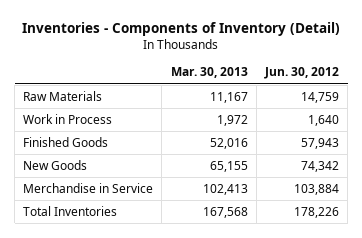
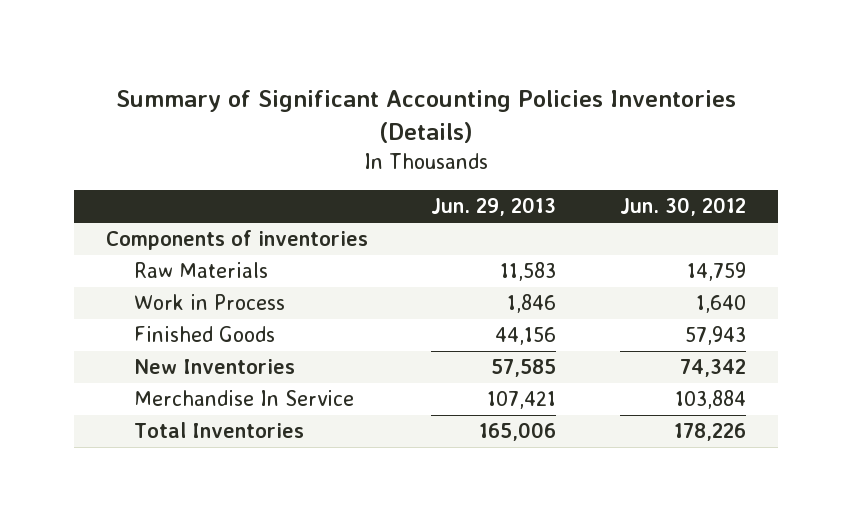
- Inventories - Components of Inventory (Detail)
+ Summary of Significant Accounting Policies Inventories (Details)
- | Mar. 30, 2013 | Jun. 30, 2012
+ | Jun. 29, 2013 | Jun. 30, 2012
+ Components of inventories
- New Goods | 65,155 | 74,342
- Merchandise in Service | 102,413 | 103,884
+ New Inventories | 57,585 | 74,342
+ Merchandise In Service | 107,421 | 103,884

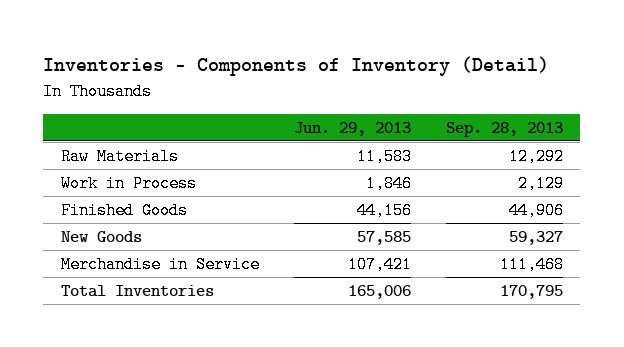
- Summary of Significant Accounting Policies Inventories (Details)
+ Inventories - Components of Inventory (Detail)
- | Jun. 29, 2013 | Jun. 30, 2012
+ | Jun. 29, 2013 | Sep. 28, 2013
- Components of inventories
- New Inventories | 57,585 | 74,342
- Merchandise In Service | 107,421 | 103,884
+ New Goods | 57,585 | 59,327
+ Merchandise in Service | 107,421 | 111,468

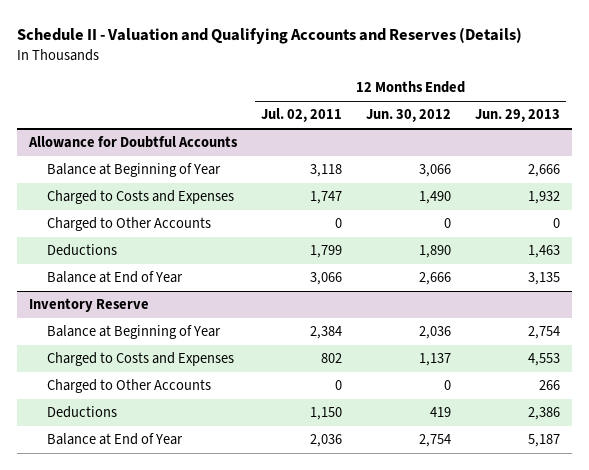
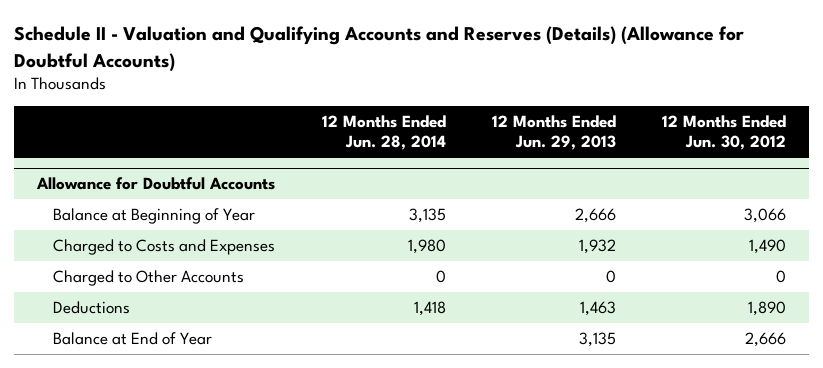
- Schedule II - Valuation and Qualifying Accounts and Reserves (Details)
+ Schedule II - Valuation and Qualifying Accounts and Reserves (Details) (Allowance for Doubtful Accounts)
- | 12 Months Ended Jul. 02, 2011 | 12 Months Ended Jun. 30, 2012 | 12 Months Ended Jun. 29, 2013
+ | 12 Months Ended Jun. 28, 2014 | 12 Months Ended Jun. 29, 2013 | 12 Months Ended Jun. 30, 2012
- Inventory Reserve
- Balance at Beginning of Year | 2,384 | 2,036 | 2,754
- Charged to Costs and Expenses | 802 | 1,137 | 4,553
- Charged to Other Accounts | 0 | 0 | 266
- Deductions | 1,150 | 419 | 2,386
- Balance at End of Year | 2,036 | 2,754 | 5,187

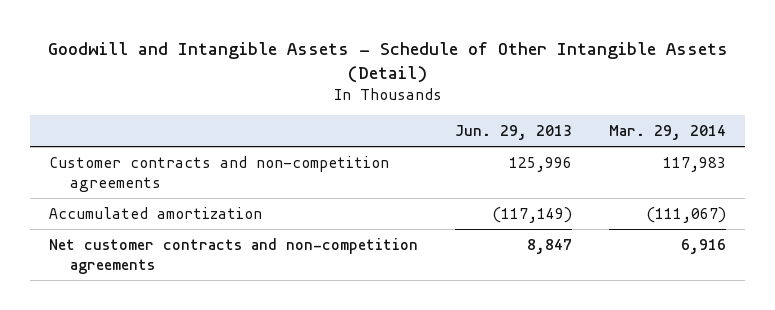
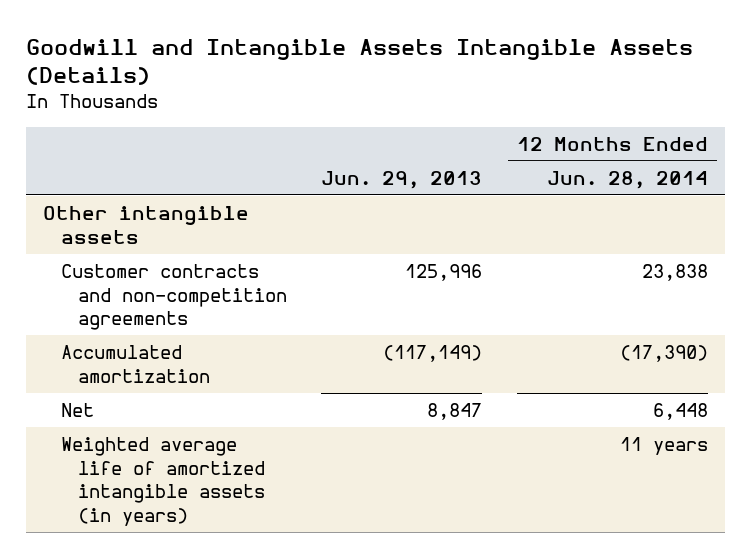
- Goodwill and Intangible Assets - Schedule of Other Intangible Assets (Detail)
+ Goodwill and Intangible Assets Intangible Assets (Details)
- | Jun. 29, 2013 | Mar. 29, 2014
+ | Jun. 29, 2013 | 12 Months Ended Jun. 28, 2014
+ Other intangible assets
- Net customer contracts and non-competition agreements | 8,847 | 6,916
+ Net | 8,847 | 6,448
+ Weighted average life of amortized intangible assets (in years) | | 11 years

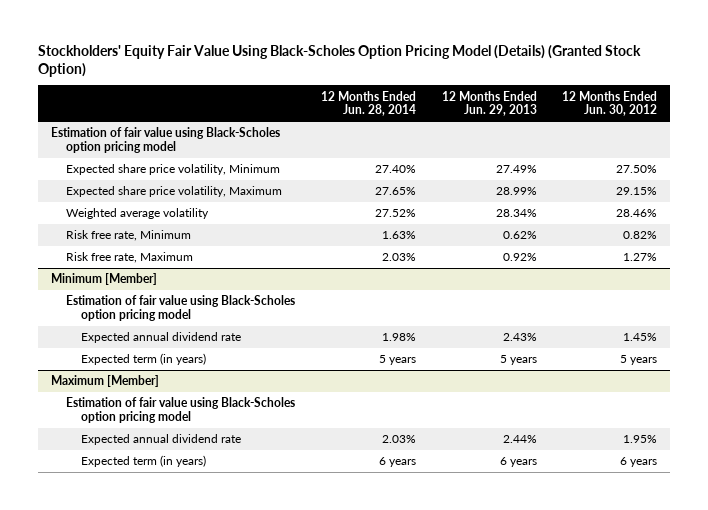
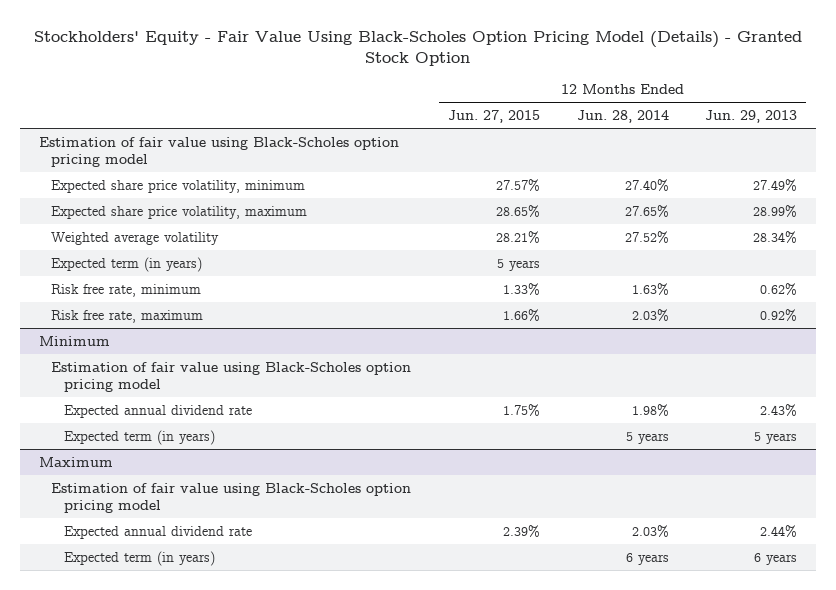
- Stockholders' Equity Fair Value Using Black-Scholes Option Pricing Model (Details) (Granted Stock Option)
+ Stockholders' Equity - Fair Value Using Black-Scholes Option Pricing Model (Details) - Granted Stock Option
- | 12 Months Ended Jun. 28, 2014 | 12 Months Ended Jun. 29, 2013 | 12 Months Ended Jun. 30, 2012
+ | 12 Months Ended Jun. 27, 2015 | 12 Months Ended Jun. 28, 2014 | 12 Months Ended Jun. 29, 2013
- Expected share price volatility, Minimum | 27.40% | 27.49% | 27.50%
- Expected share price volatility, Maximum | 27.65% | 28.99% | 29.15%
+ Expected share price volatility, minimum | 27.57% | 27.40% | 27.49%
+ Expected share price volatility, maximum | 28.65% | 27.65% | 28.99%
- Risk free rate, Minimum | 1.63% | 0.62% | 0.82%
- Risk free rate, Maximum | 2.03% | 0.92% | 1.27%
- Minimum [Member]
+ Expected term (in years) | 5 years | |
+ Risk free rate, minimum | 1.33% | 1.63% | 0.62%
+ Risk free rate, maximum | 1.66% | 2.03% | 0.92%
+ Minimum
- Maximum [Member]
+ Maximum

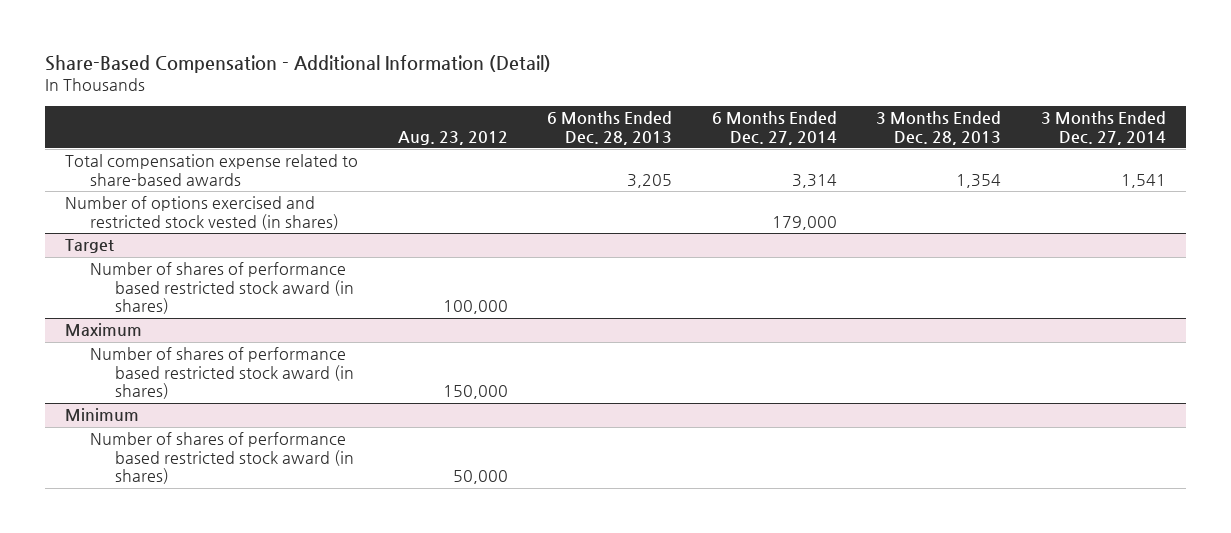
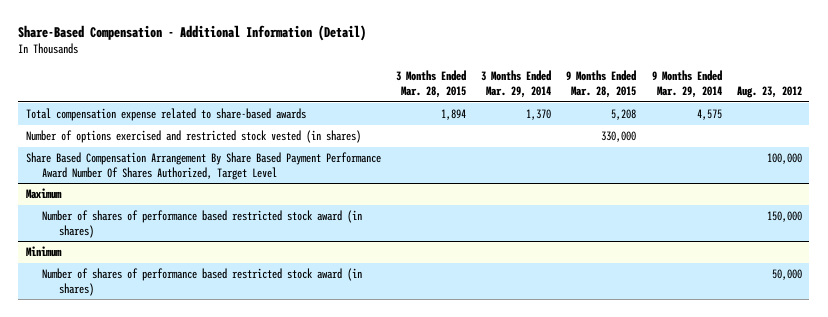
- | Aug. 23, 2012 | 6 Months Ended Dec. 28, 2013 | 6 Months Ended Dec. 27, 2014 | 3 Months Ended Dec. 28, 2013 | 3 Months Ended Dec. 27, 2014
+ | 3 Months Ended Mar. 28, 2015 | 3 Months Ended Mar. 29, 2014 | 9 Months Ended Mar. 28, 2015 | 9 Months Ended Mar. 29, 2014 | Aug. 23, 2012
- Target
- Number of shares of performance based restricted stock award (in shares) | 100,000 | | | |
+ Share Based Compensation Arrangement By Share Based Payment Performance Award Number Of Shares Authorized, Target Level | | | | | 100,000

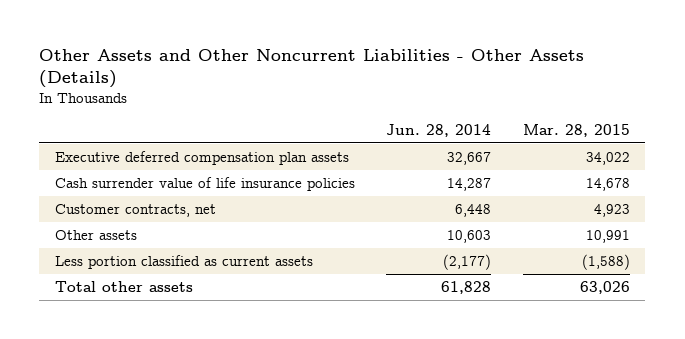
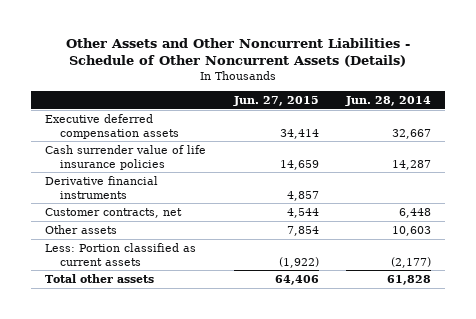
- Other Assets and Other Noncurrent Liabilities - Other Assets (Details)
+ Other Assets and Other Noncurrent Liabilities - Schedule of Other Noncurrent Assets (Details)
- | Jun. 28, 2014 | Mar. 28, 2015
+ | Jun. 27, 2015 | Jun. 28, 2014
- Executive deferred compensation plan assets | 32,667 | 34,022
+ Executive deferred compensation assets | 34,414 | 32,667
+ Derivative financial instruments | 4,857 |
- Less portion classified as current assets | (2,177) | (1,588)
+ Less: Portion classified as current assets | (1,922) | (2,177)

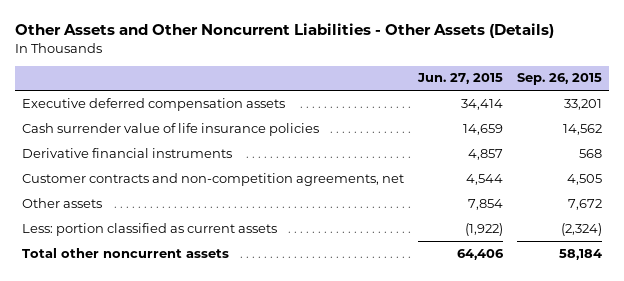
- Other Assets and Other Noncurrent Liabilities - Schedule of Other Noncurrent Assets (Details)
+ Other Assets and Other Noncurrent Liabilities - Other Assets (Details)
- | Jun. 27, 2015 | Jun. 28, 2014
+ | Jun. 27, 2015 | Sep. 26, 2015
- Customer contracts, net | 4,544 | 6,448
+ Customer contracts and non-competition agreements, net | 4,544 | 4,505
- Less: Portion classified as current assets | (1,922) | (2,177)
- Total other assets | 64,406 | 61,828
+ Less: portion classified as current assets | (1,922) | (2,324)
+ Total other noncurrent assets | 64,406 | 58,184

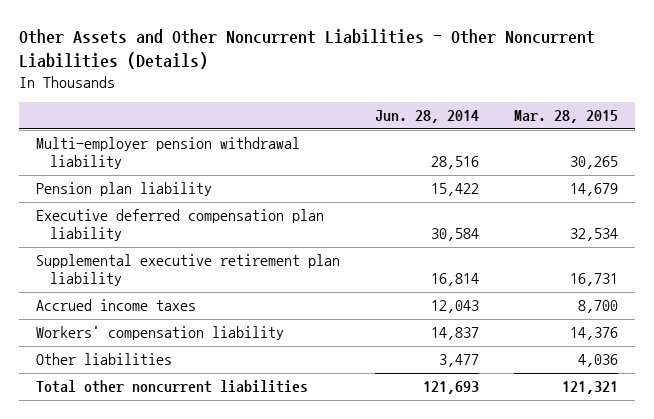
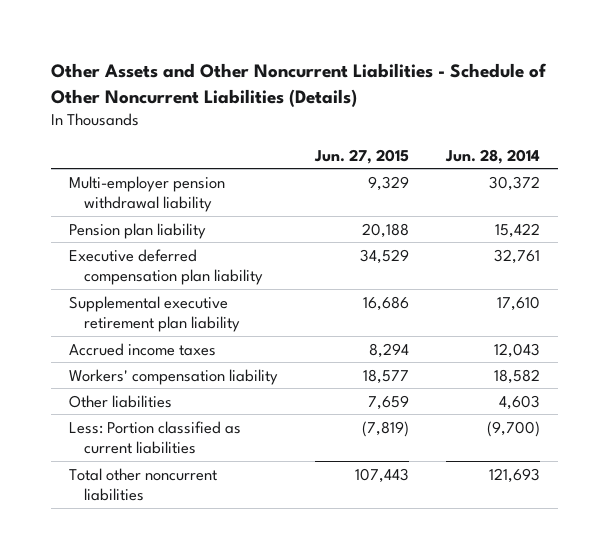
- Other Assets and Other Noncurrent Liabilities - Other Noncurrent Liabilities (Details)
+ Other Assets and Other Noncurrent Liabilities - Schedule of Other Noncurrent Liabilities (Details)
- | Jun. 28, 2014 | Mar. 28, 2015
+ | Jun. 27, 2015 | Jun. 28, 2014
- Multi-employer pension withdrawal liability | 28,516 | 30,265
+ Multi-employer pension withdrawal liability | 9,329 | 30,372
- Executive deferred compensation plan liability | 30,584 | 32,534
- Supplemental executive retirement plan liability | 16,814 | 16,731
+ Executive deferred compensation plan liability | 34,529 | 32,761
+ Supplemental executive retirement plan liability | 16,686 | 17,610
- Workers' compensation liability | 14,837 | 14,376
- Other liabilities | 3,477 | 4,036
+ Workers' compensation liability | 18,577 | 18,582
+ Other liabilities | 7,659 | 4,603
+ Less: Portion classified as current liabilities | (7,819) | (9,700)

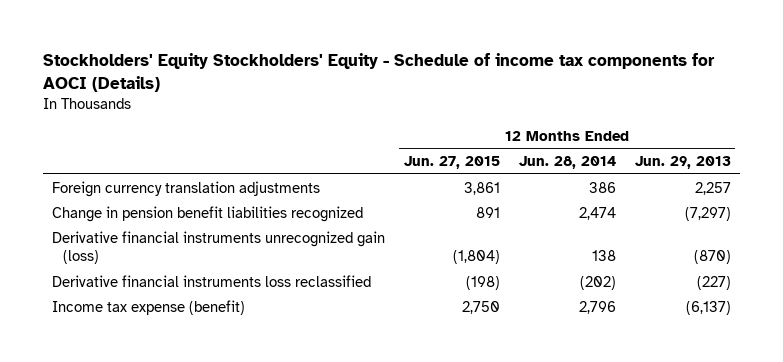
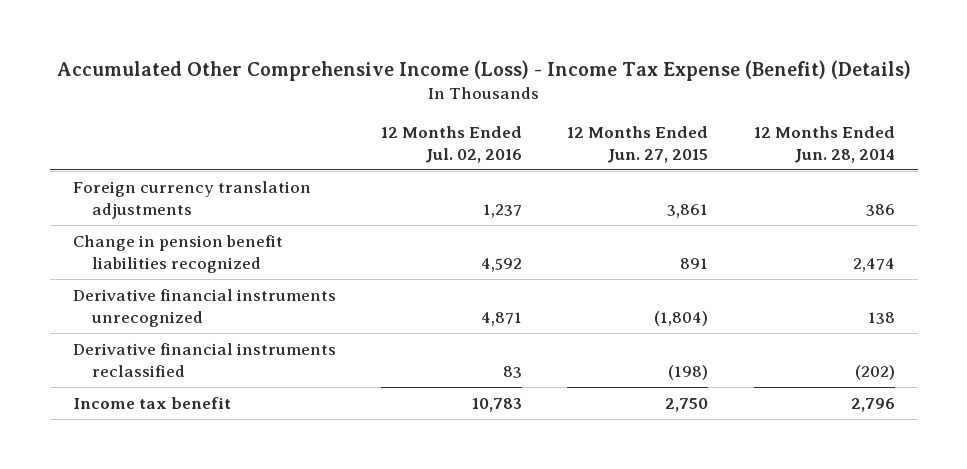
- Stockholders' Equity Stockholders' Equity - Schedule of income tax components for AOCI (Details)
+ Accumulated Other Comprehensive Income (Loss) - Income Tax Expense (Benefit) (Details)
- | 12 Months Ended Jun. 27, 2015 | 12 Months Ended Jun. 28, 2014 | 12 Months Ended Jun. 29, 2013
+ | 12 Months Ended Jul. 02, 2016 | 12 Months Ended Jun. 27, 2015 | 12 Months Ended Jun. 28, 2014
- Derivative financial instruments unrecognized gain (loss) | (1,804) | 138 | (870)
- Derivative financial instruments loss reclassified | (198) | (202) | (227)
- Income tax expense (benefit) | 2,750 | 2,796 | (6,137)
+ Derivative financial instruments unrecognized | 4,871 | (1,804) | 138
+ Derivative financial instruments reclassified | 83 | (198) | (202)
+ Income tax benefit | 10,783 | 2,750 | 2,796

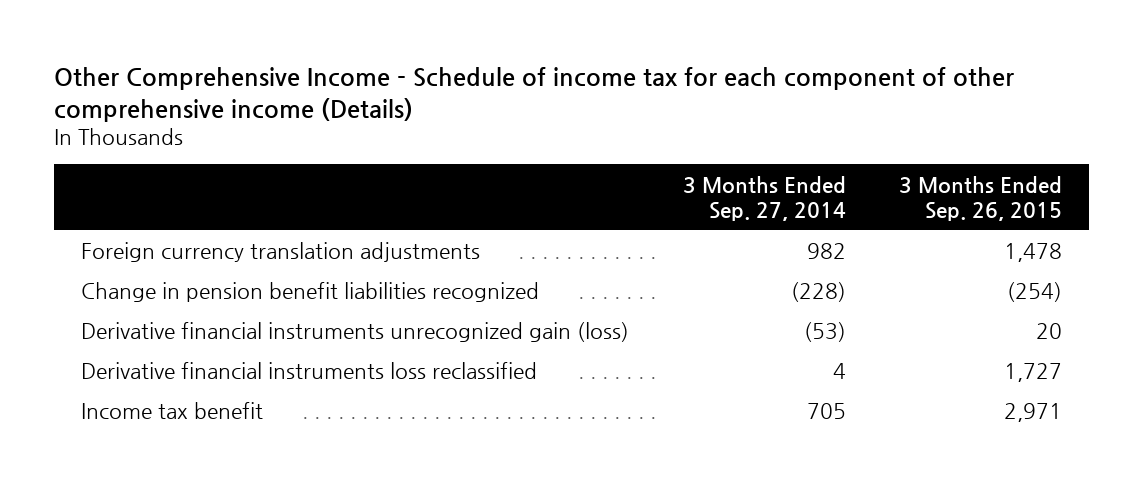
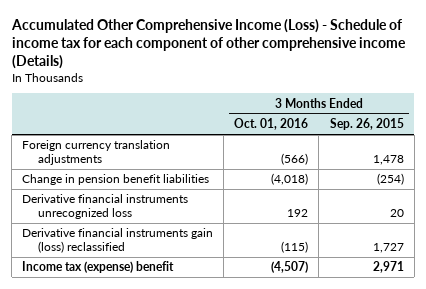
- Other Comprehensive Income - Schedule of income tax for each component of other comprehensive income (Details)
+ Accumulated Other Comprehensive Income (Loss) - Schedule of income tax for each component of other comprehensive income (Details)
- | 3 Months Ended Sep. 27, 2014 | 3 Months Ended Sep. 26, 2015
+ | 3 Months Ended Oct. 01, 2016 | 3 Months Ended Sep. 26, 2015
- Change in pension benefit liabilities recognized | (228) | (254)
- Derivative financial instruments unrecognized gain (loss) | (53) | 20
- Derivative financial instruments loss reclassified | 4 | 1,727
- Income tax benefit | 705 | 2,971
+ Change in pension benefit liabilities | (4,018) | (254)
+ Derivative financial instruments unrecognized loss | 192 | 20
+ Derivative financial instruments gain (loss) reclassified | (115) | 1,727
+ Income tax (expense) benefit | (4,507) | 2,971

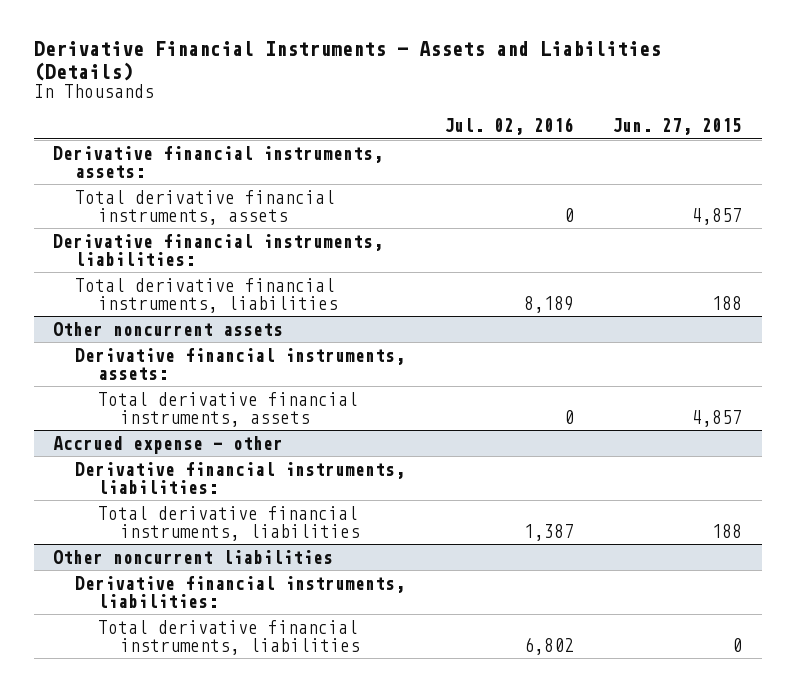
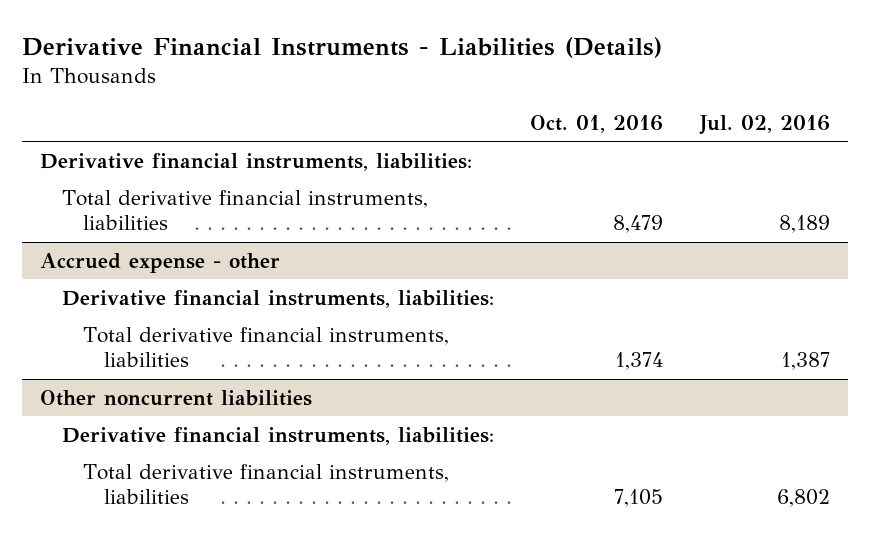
- Derivative Financial Instruments - Assets and Liabilities (Details)
+ Derivative Financial Instruments - Liabilities (Details)
- | Jul. 02, 2016 | Jun. 27, 2015
+ | Oct. 01, 2016 | Jul. 02, 2016
- Derivative financial instruments, assets:
- Total derivative financial instruments, assets | 0 | 4,857
- Other noncurrent assets
- Derivative financial instruments, assets:
- Total derivative financial instruments, assets | 0 | 4,857

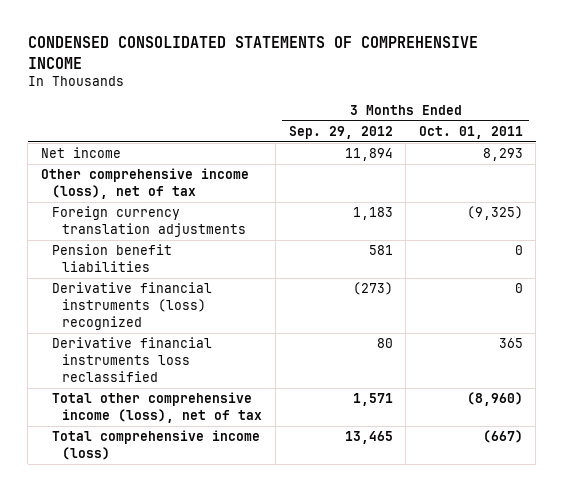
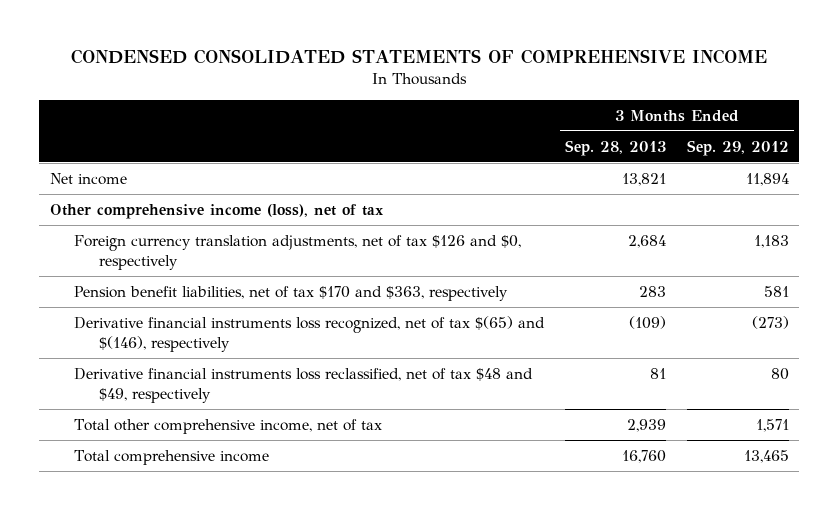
- | 3 Months Ended Sep. 29, 2012 | 3 Months Ended Oct. 01, 2011
+ | 3 Months Ended Sep. 28, 2013 | 3 Months Ended Sep. 29, 2012
- Foreign currency translation adjustments | 1,183 | (9,325)
- Pension benefit liabilities | 581 | 0
- Derivative financial instruments (loss) recognized | (273) | 0
- Derivative financial instruments loss reclassified | 80 | 365
- Total other comprehensive income (loss), net of tax | 1,571 | (8,960)
- Total comprehensive income (loss) | 13,465 | (667)
+ Foreign currency translation adjustments, net of tax $126 and $0, respectively | 2,684 | 1,183
+ Pension benefit liabilities, net of tax $170 and $363, respectively | 283 | 581
+ Derivative financial instruments loss recognized, net of tax $(65) and $(146), respectively | (109) | (273)
+ Derivative financial instruments loss reclassified, net of tax $48 and $49, respectively | 81 | 80
+ Total other comprehensive income, net of tax | 2,939 | 1,571
+ Total comprehensive income | 16,760 | 13,465

